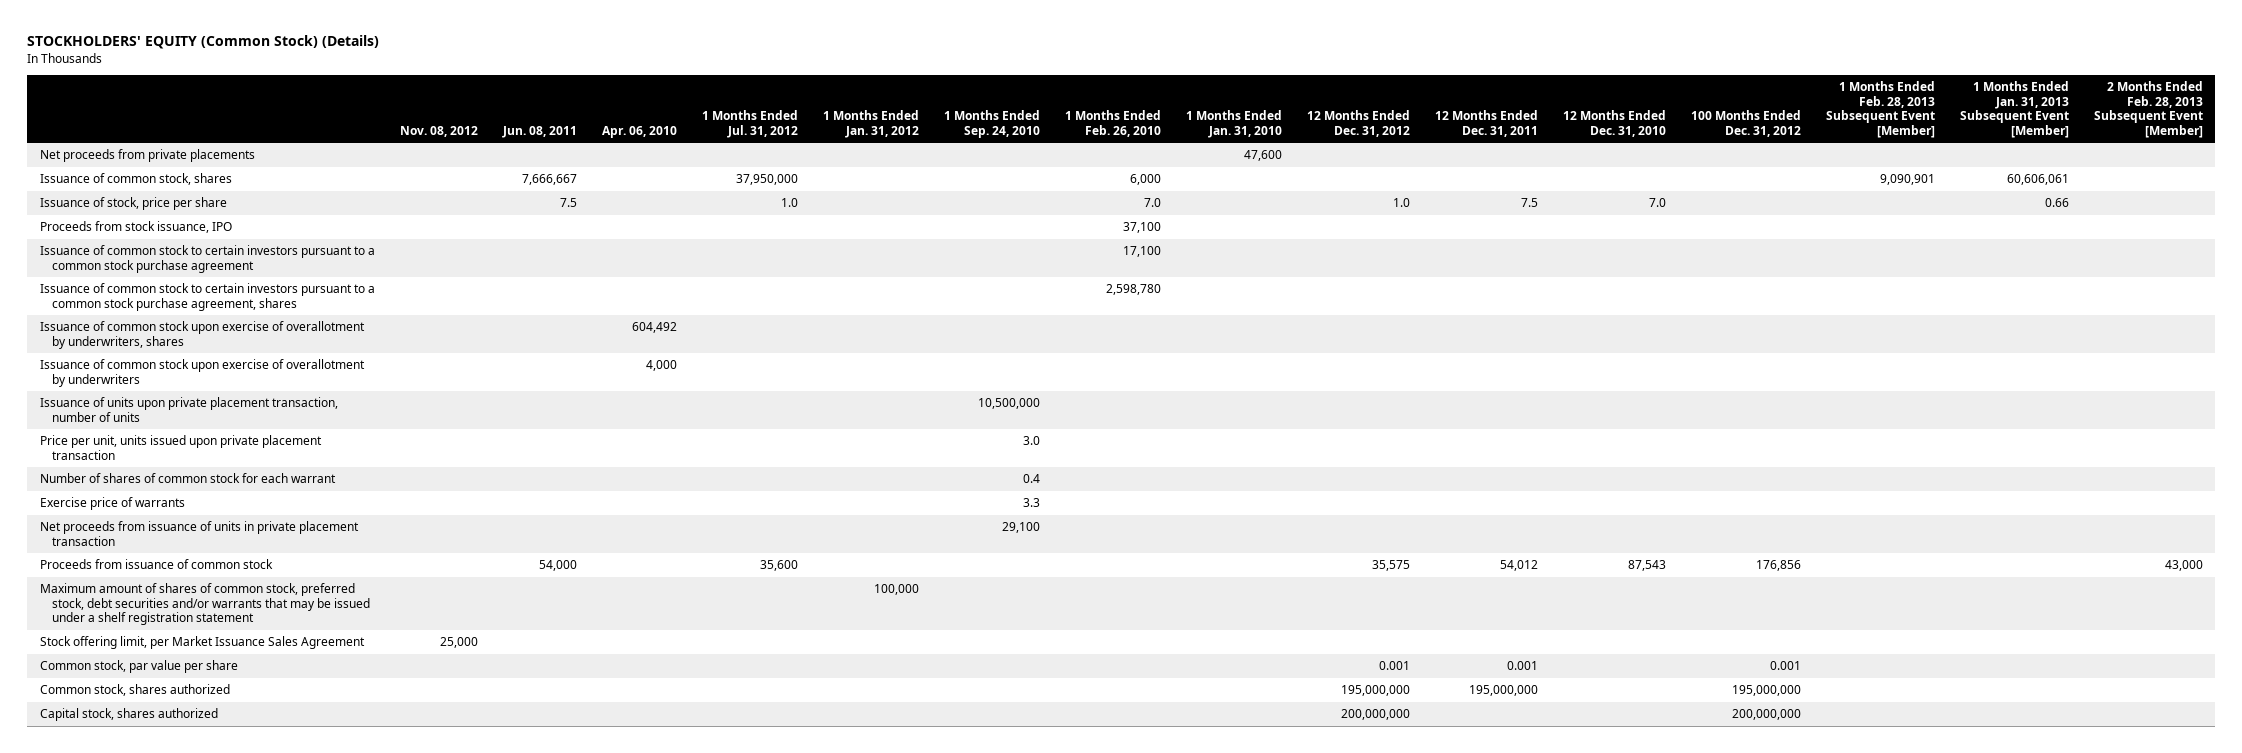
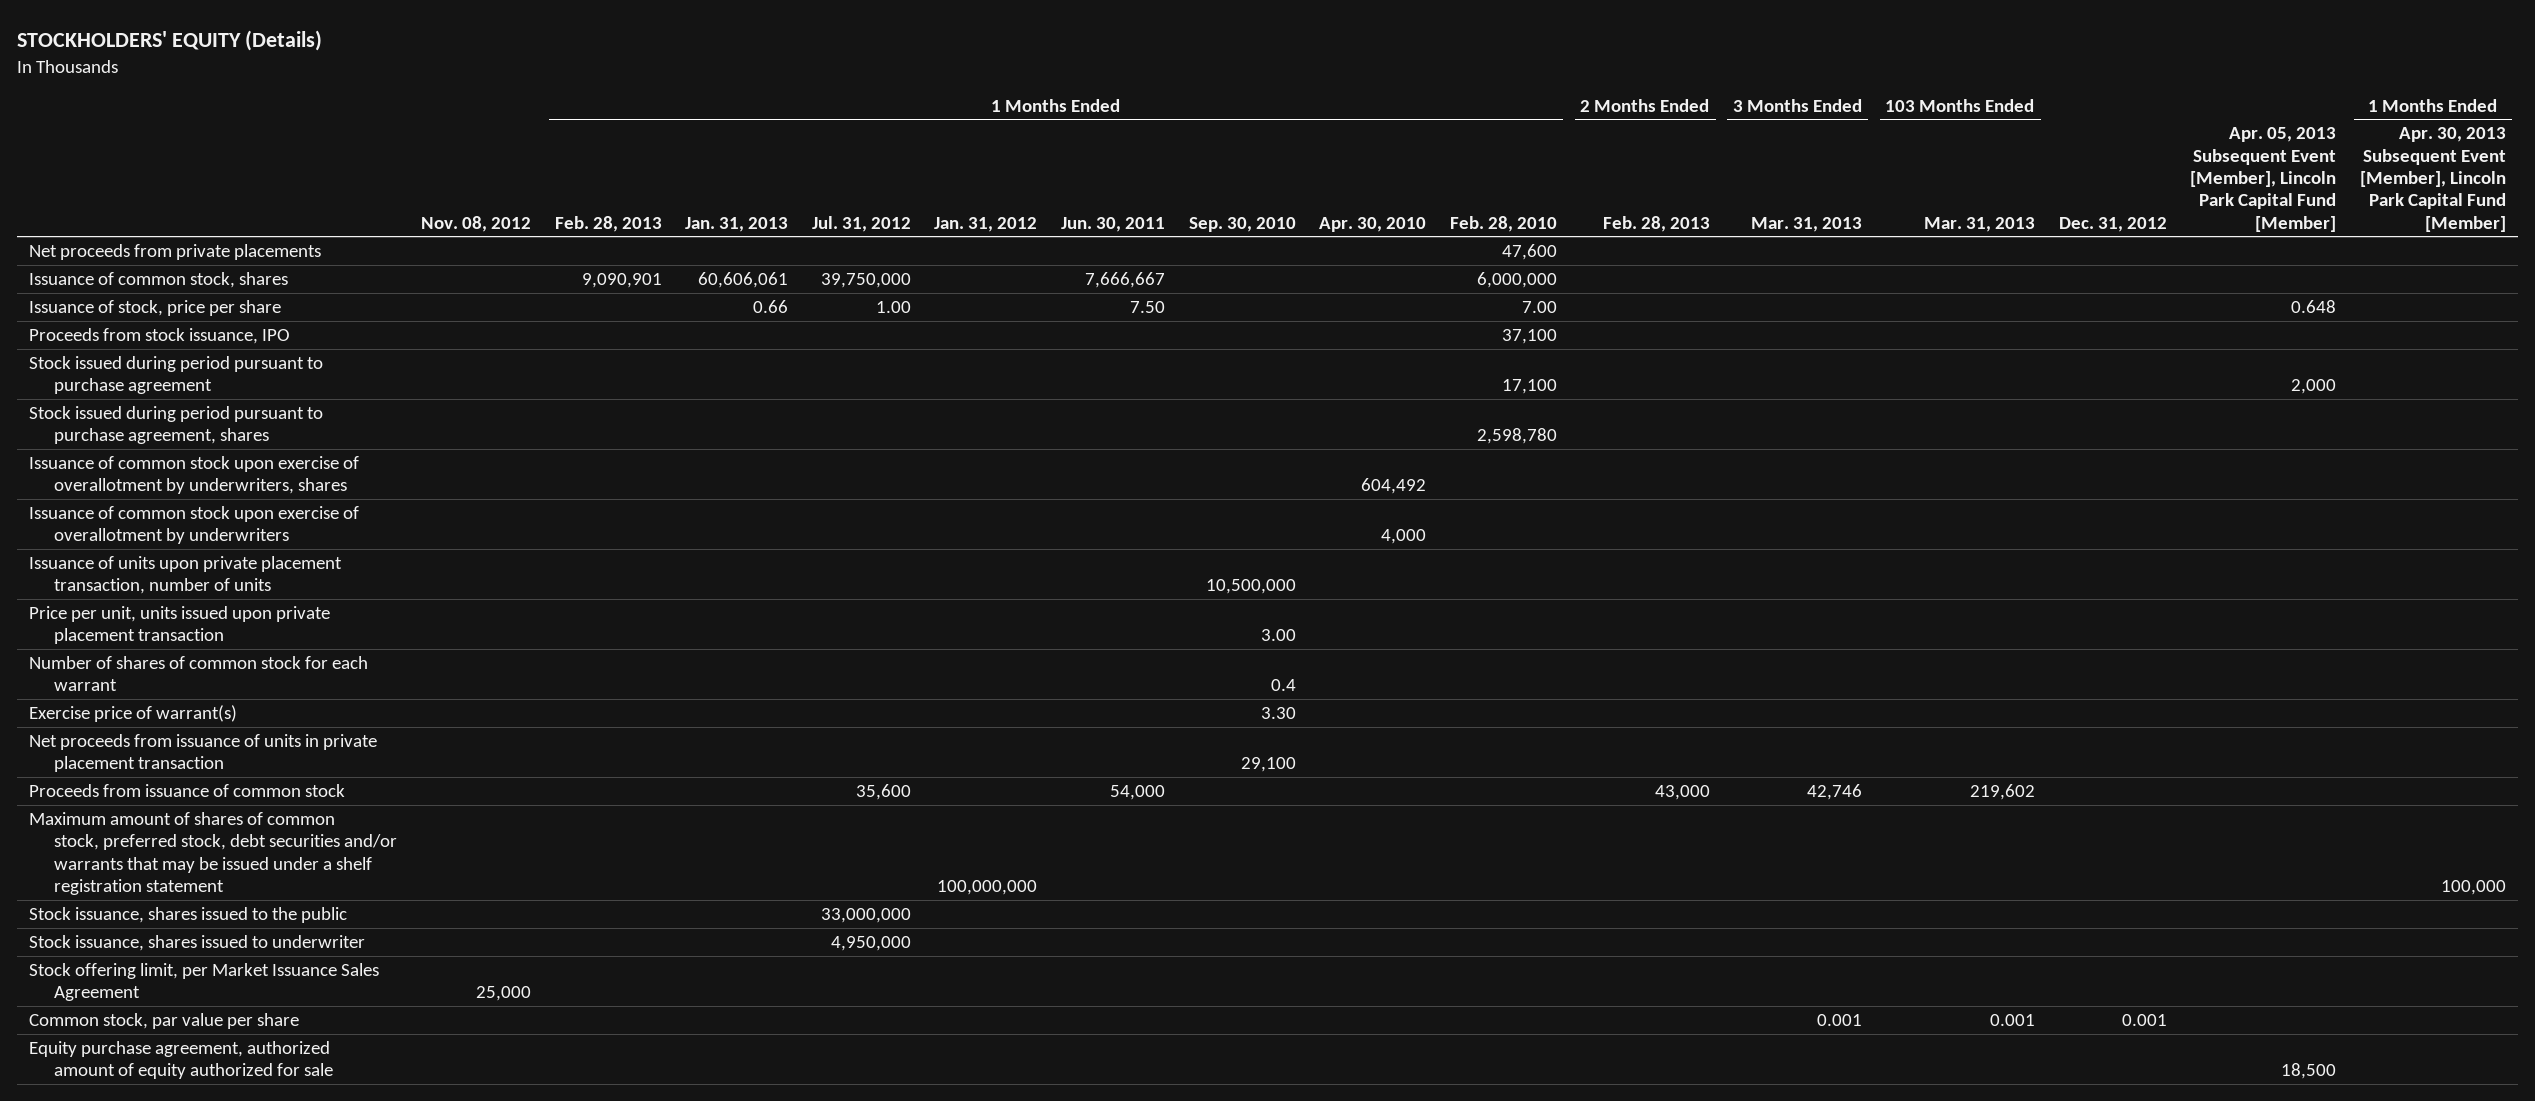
- STOCKHOLDERS' EQUITY (Common Stock) (Details)
+ STOCKHOLDERS' EQUITY (Details)
- | Nov. 08, 2012 | Jun. 08, 2011 | Apr. 06, 2010 | 1 Months Ended Jul. 31, 2012 | 1 Months Ended Jan. 31, 2012 | 1 Months Ended Sep. 24, 2010 | 1 Months Ended Feb. 26, 2010 | 1 Months Ended Jan. 31, 2010 | 12 Months Ended Dec. 31, 2012 | 12 Months Ended Dec. 31, 2011 | 12 Months Ended Dec. 31, 2010 | 100 Months Ended Dec. 31, 2012 | 1 Months Ended Feb. 28, 2013 Subsequent Event [Member] | 1 Months Ended Jan. 31, 2013 Subsequent Event [Member] | 2 Months Ended Feb. 28, 2013 Subsequent Event [Member]
+ | Nov. 08, 2012 | 1 Months Ended Feb. 28, 2013 | 1 Months Ended Jan. 31, 2013 | 1 Months Ended Jul. 31, 2012 | 1 Months Ended Jan. 31, 2012 | 1 Months Ended Jun. 30, 2011 | 1 Months Ended Sep. 30, 2010 | 1 Months Ended Apr. 30, 2010 | 1 Months Ended Feb. 28, 2010 | 2 Months Ended Feb. 28, 2013 | 3 Months Ended Mar. 31, 2013 | 103 Months Ended Mar. 31, 2013 | Dec. 31, 2012 | Apr. 05, 2013 Subsequent Event [Member], Lincoln Park Capital Fund [Member] | 1 Months Ended Apr. 30, 2013 Subsequent Event [Member], Lincoln Park Capital Fund [Member]
- Issuance of common stock, shares | | 7,666,667 | | 37,950,000 | | | 6,000 | | | | | | 9,090,901 | 60,606,061 |
- Issuance of stock, price per share | | 7.5 | | 1.0 | | | 7.0 | | 1.0 | 7.5 | 7.0 | | | 0.66 |
+ Issuance of common stock, shares | | 9,090,901 | 60,606,061 | 39,750,000 | | 7,666,667 | | | 6,000,000 | | | | | |
+ Issuance of stock, price per share | | | 0.66 | 1.00 | | 7.50 | | | 7.00 | | | | | 0.648 |
- Issuance of common stock to certain investors pursuant to a common stock purchase agreement | | | | | | | 17,100 | | | | | | | |
- Issuance of common stock to certain investors pursuant to a common stock purchase agreement, shares | | | | | | | 2,598,780 | | | | | | | |
+ Stock issued during period pursuant to purchase agreement | | | | | | | | | 17,100 | | | | | 2,000 |
+ Stock issued during period pursuant to purchase agreement, shares | | | | | | | | | 2,598,780 | | | | | |
- Exercise price of warrants | | | | | | 3.3 | | | | | | | | |
+ Exercise price of warrant(s) | | | | | | | 3.30 | | | | | | | |
- Maximum amount of shares of common stock, preferred stock, debt securities and/or warrants that may be issued under a shelf registration statement | | | | | 100,000 | | | | | | | | | |
+ Maximum amount of shares of common stock, preferred stock, debt securities and/or warrants that may be issued under a shelf registration statement | | | | | 100,000,000 | | | | | | | | | | 100,000
+ Stock issuance, shares issued to the public | | | | 33,000,000 | | | | | | | | | | |
+ Stock issuance, shares issued to underwriter | | | | 4,950,000 | | | | | | | | | | |
- Common stock, shares authorized | | | | | | | | | 195,000,000 | 195,000,000 | | 195,000,000 | | |
- Capital stock, shares authorized | | | | | | | | | 200,000,000 | | | 200,000,000 | | |
+ Equity purchase agreement, authorized amount of equity authorized for sale | | | | | | | | | | | | | | 18,500 |

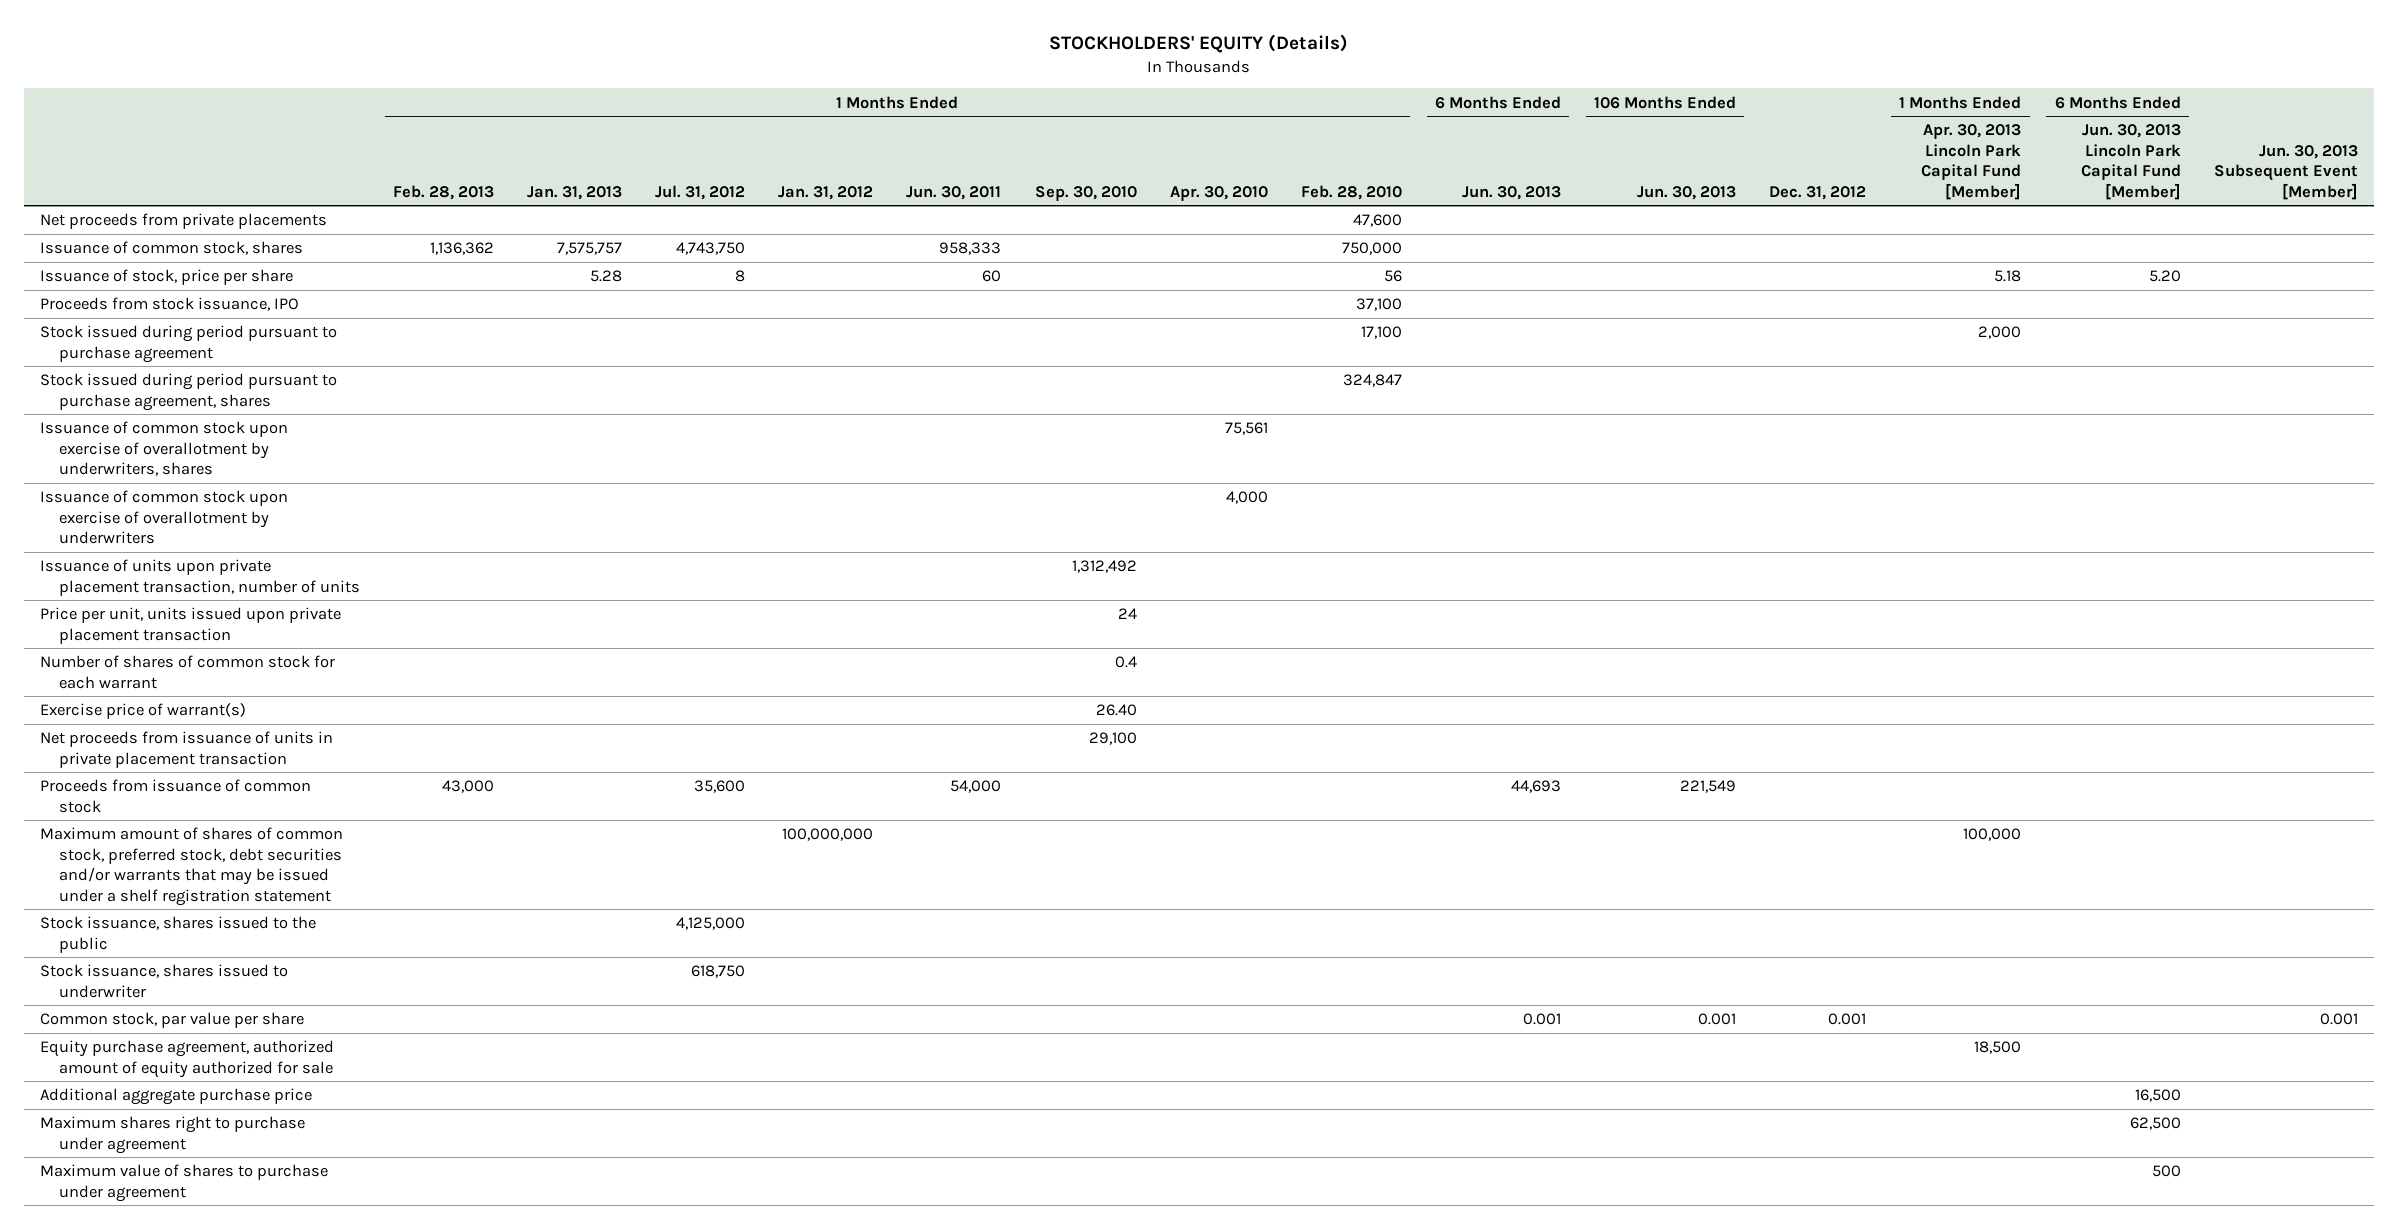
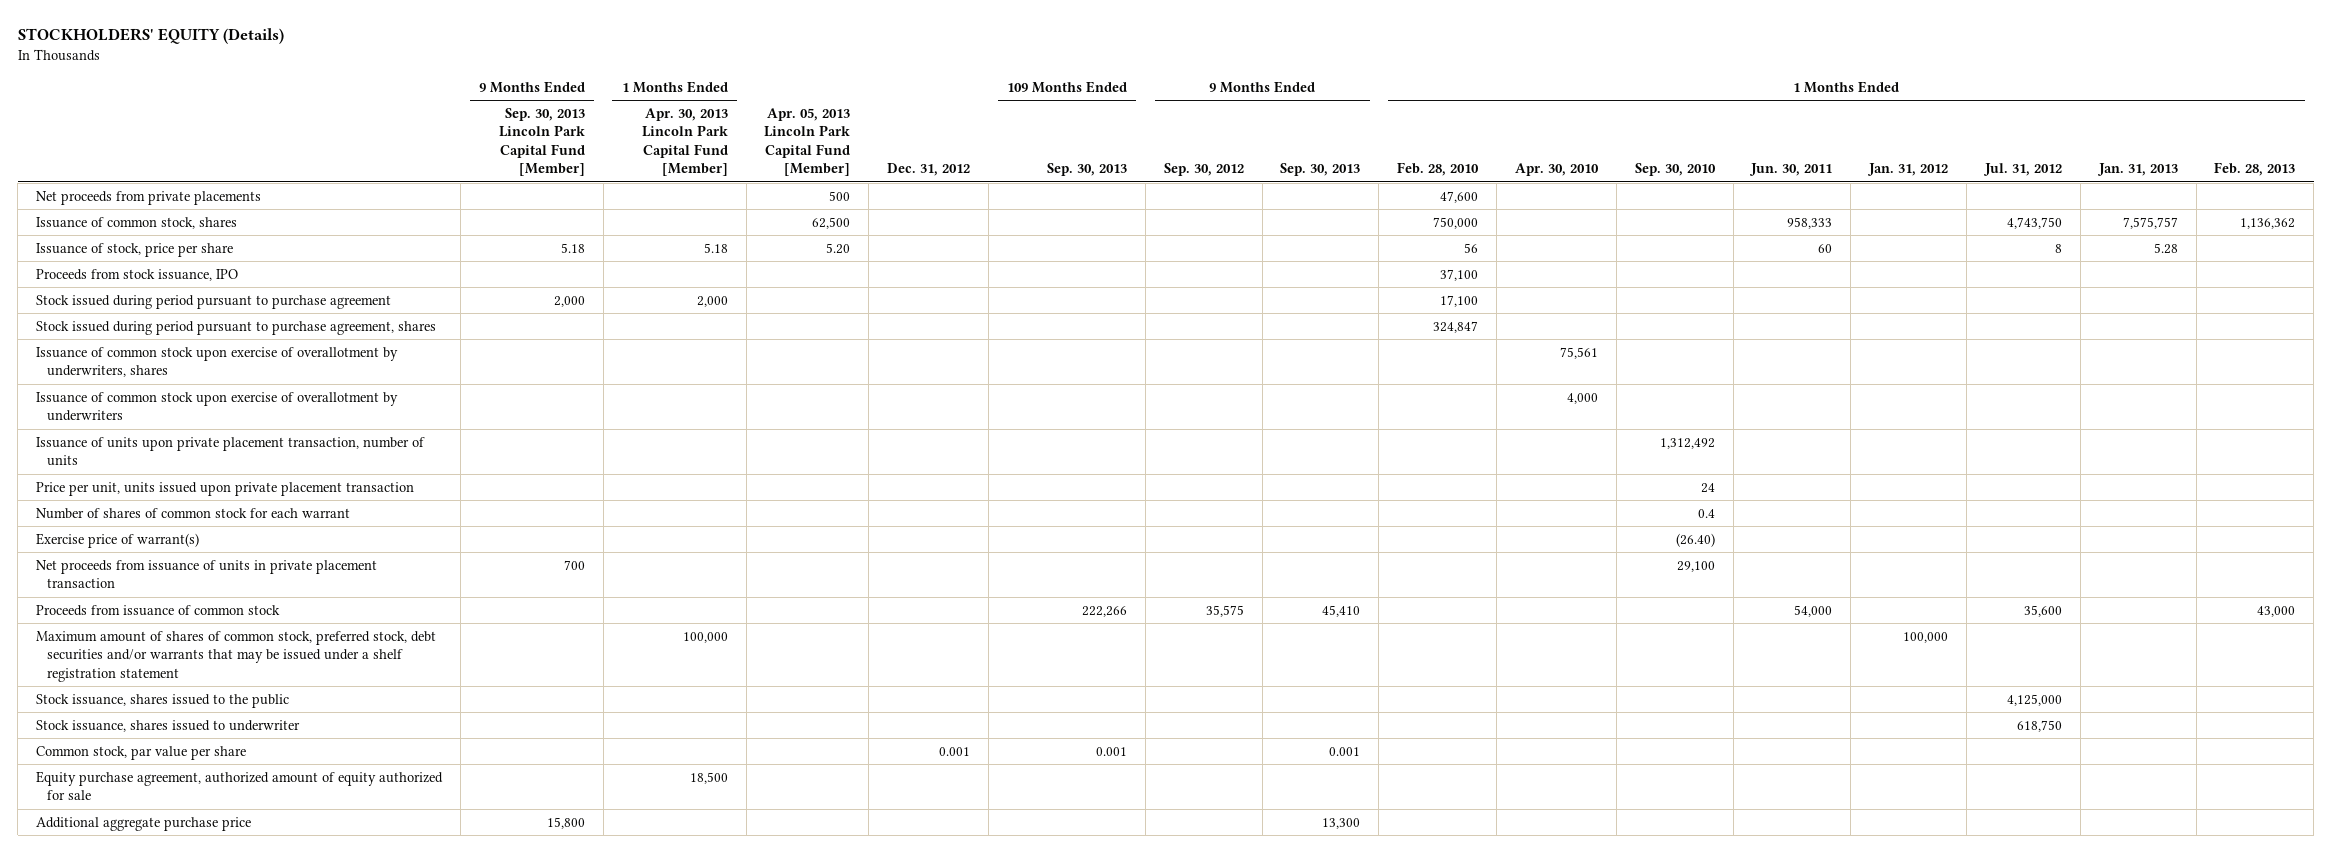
- | 1 Months Ended Feb. 28, 2013 | 1 Months Ended Jan. 31, 2013 | 1 Months Ended Jul. 31, 2012 | 1 Months Ended Jan. 31, 2012 | 1 Months Ended Jun. 30, 2011 | 1 Months Ended Sep. 30, 2010 | 1 Months Ended Apr. 30, 2010 | 1 Months Ended Feb. 28, 2010 | 6 Months Ended Jun. 30, 2013 | 106 Months Ended Jun. 30, 2013 | Dec. 31, 2012 | 1 Months Ended Apr. 30, 2013 Lincoln Park Capital Fund [Member] | 6 Months Ended Jun. 30, 2013 Lincoln Park Capital Fund [Member] | Jun. 30, 2013 Subsequent Event [Member]
+ | 9 Months Ended Sep. 30, 2013 Lincoln Park Capital Fund [Member] | 1 Months Ended Apr. 30, 2013 Lincoln Park Capital Fund [Member] | Apr. 05, 2013 Lincoln Park Capital Fund [Member] | Dec. 31, 2012 | 109 Months Ended Sep. 30, 2013 | 9 Months Ended Sep. 30, 2012 | 9 Months Ended Sep. 30, 2013 | 1 Months Ended Feb. 28, 2010 | 1 Months Ended Apr. 30, 2010 | 1 Months Ended Sep. 30, 2010 | 1 Months Ended Jun. 30, 2011 | 1 Months Ended Jan. 31, 2012 | 1 Months Ended Jul. 31, 2012 | 1 Months Ended Jan. 31, 2013 | 1 Months Ended Feb. 28, 2013
- Exercise price of warrant(s) | | | | | | 26.40 | | | | | | | |
+ Exercise price of warrant(s) | | | | | | | | | | (26.40) | | | | |
- Maximum amount of shares of common stock, preferred stock, debt securities and/or warrants that may be issued under a shelf registration statement | | | | 100,000,000 | | | | | | | | 100,000 | |
+ Maximum amount of shares of common stock, preferred stock, debt securities and/or warrants that may be issued under a shelf registration statement | | 100,000 | | | | | | | | | | 100,000 | | |
- Maximum shares right to purchase under agreement | | | | | | | | | | | | | 62,500 |
- Maximum value of shares to purchase under agreement | | | | | | | | | | | | | 500 |

